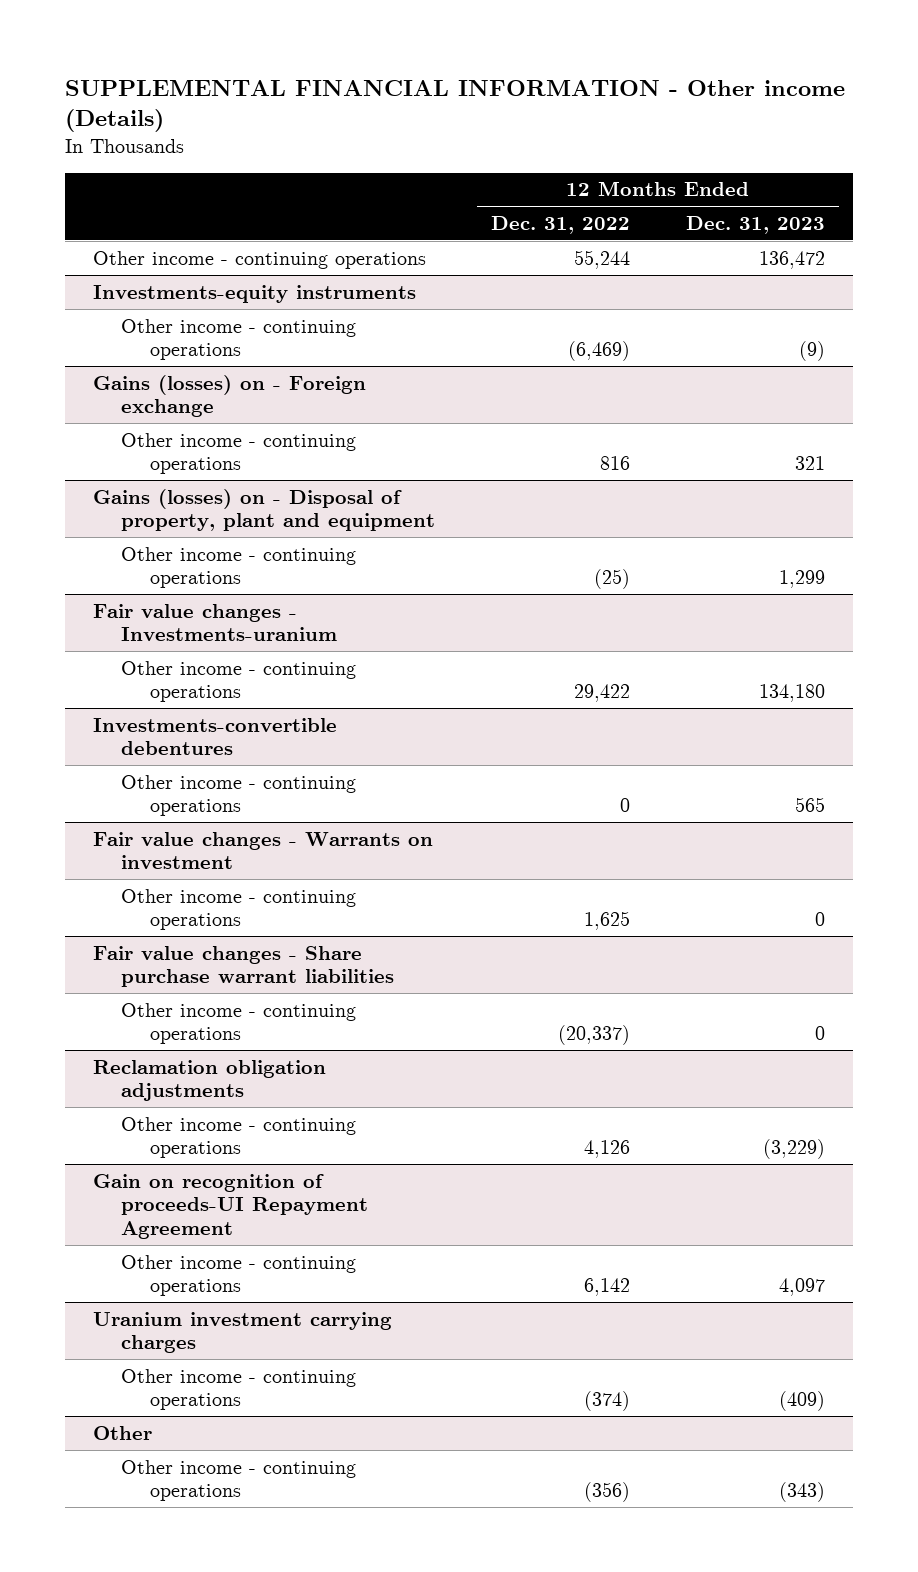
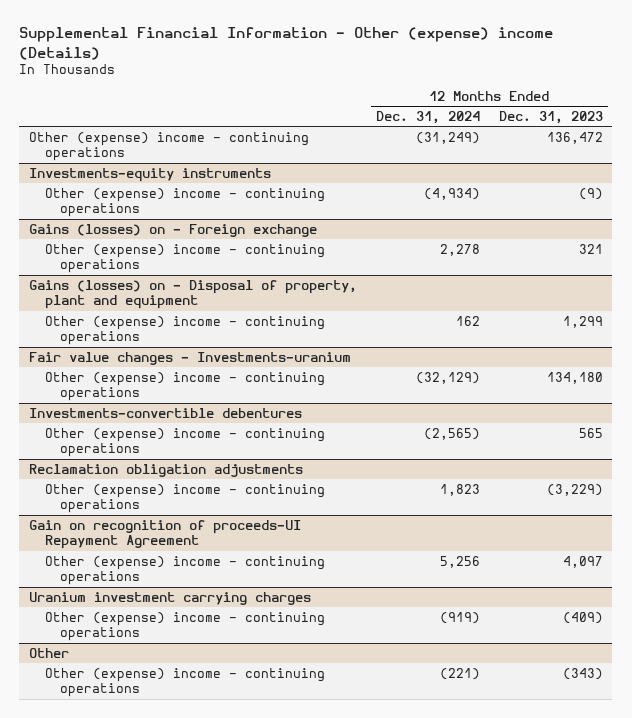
- SUPPLEMENTAL FINANCIAL INFORMATION - Other income (Details)
+ Supplemental Financial Information - Other (expense) income (Details)
- | 12 Months Ended Dec. 31, 2022 | 12 Months Ended Dec. 31, 2023
+ | 12 Months Ended Dec. 31, 2024 | 12 Months Ended Dec. 31, 2023
- Other income - continuing operations | 55,244 | 136,472
+ Other (expense) income - continuing operations | (31,249) | 136,472
@ Investments-equity instruments
- Other income - continuing operations | (6,469) | (9)
+ Other (expense) income - continuing operations | (4,934) | (9)
@ Gains (losses) on - Foreign exchange
- Other income - continuing operations | 816 | 321
+ Other (expense) income - continuing operations | 2,278 | 321
@ Gains (losses) on - Disposal of property, plant and equipment
- Other income - continuing operations | (25) | 1,299
+ Other (expense) income - continuing operations | 162 | 1,299
@ Fair value changes - Investments-uranium
- Other income - continuing operations | 29,422 | 134,180
+ Other (expense) income - continuing operations | (32,129) | 134,180
@ Investments-convertible debentures
- Other income - continuing operations | 0 | 565
- Fair value changes - Warrants on investment
- Other income - continuing operations | 1,625 | 0
- Fair value changes - Share purchase warrant liabilities
- Other income - continuing operations | (20,337) | 0
@ Investments-convertible debentures
+ Other (expense) income - continuing operations | (2,565) | 565
@ Reclamation obligation adjustments
- Other income - continuing operations | 4,126 | (3,229)
+ Other (expense) income - continuing operations | 1,823 | (3,229)
@ Gain on recognition of proceeds-UI Repayment Agreement
- Other income - continuing operations | 6,142 | 4,097
+ Other (expense) income - continuing operations | 5,256 | 4,097
@ Uranium investment carrying charges
- Other income - continuing operations | (374) | (409)
+ Other (expense) income - continuing operations | (919) | (409)
@ Other
- Other income - continuing operations | (356) | (343)
+ Other (expense) income - continuing operations | (221) | (343)

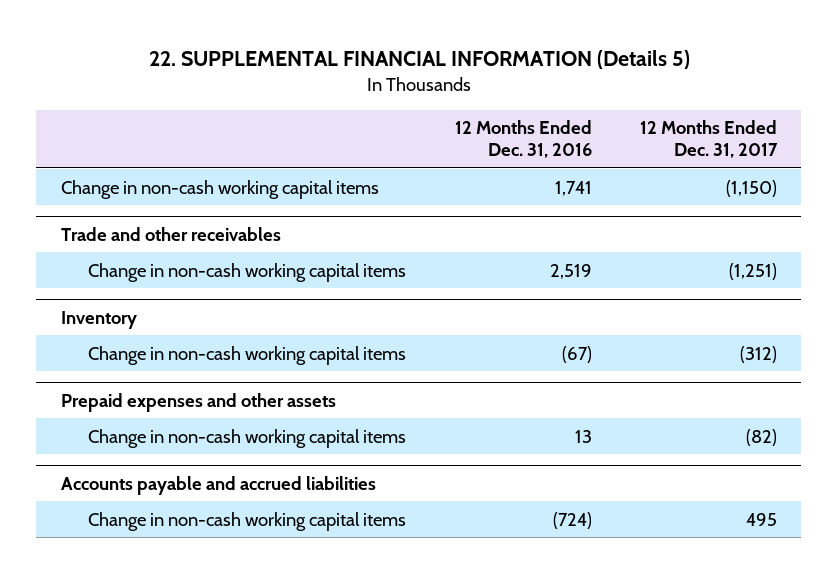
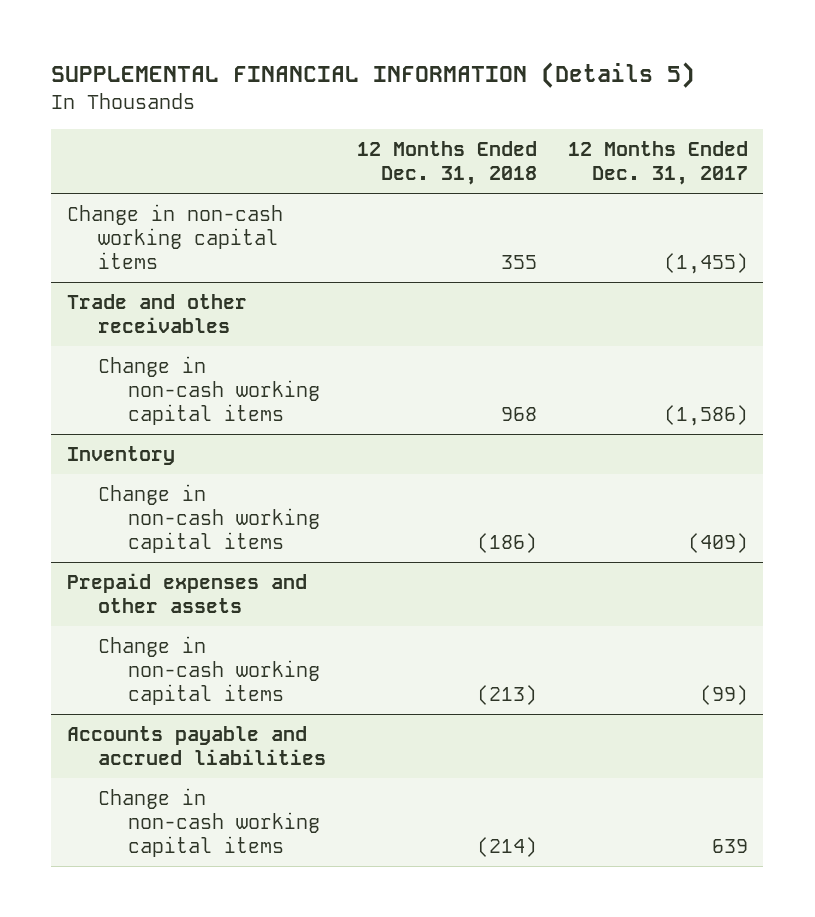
- 22. SUPPLEMENTAL FINANCIAL INFORMATION (Details 5)
+ SUPPLEMENTAL FINANCIAL INFORMATION (Details 5)
- | 12 Months Ended Dec. 31, 2016 | 12 Months Ended Dec. 31, 2017
+ | 12 Months Ended Dec. 31, 2018 | 12 Months Ended Dec. 31, 2017
- Change in non-cash working capital items | 1,741 | (1,150)
+ Change in non-cash working capital items | 355 | (1,455)
@ Trade and other receivables
- Change in non-cash working capital items | 2,519 | (1,251)
+ Change in non-cash working capital items | 968 | (1,586)
@ Inventory
- Change in non-cash working capital items | (67) | (312)
+ Change in non-cash working capital items | (186) | (409)
@ Prepaid expenses and other assets
- Change in non-cash working capital items | 13 | (82)
+ Change in non-cash working capital items | (213) | (99)
@ Accounts payable and accrued liabilities
- Change in non-cash working capital items | (724) | 495
+ Change in non-cash working capital items | (214) | 639

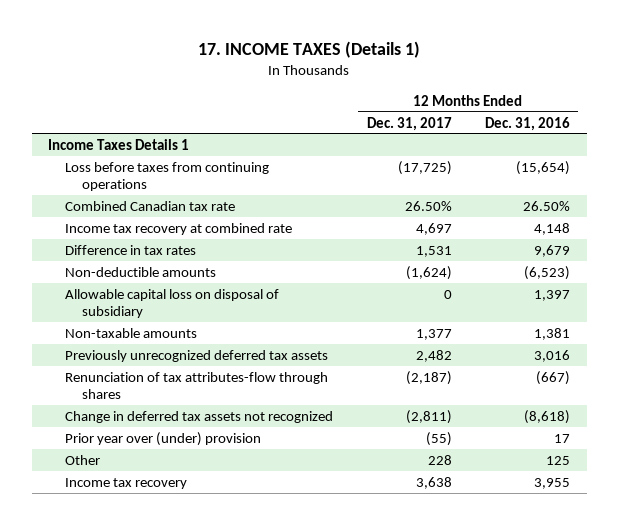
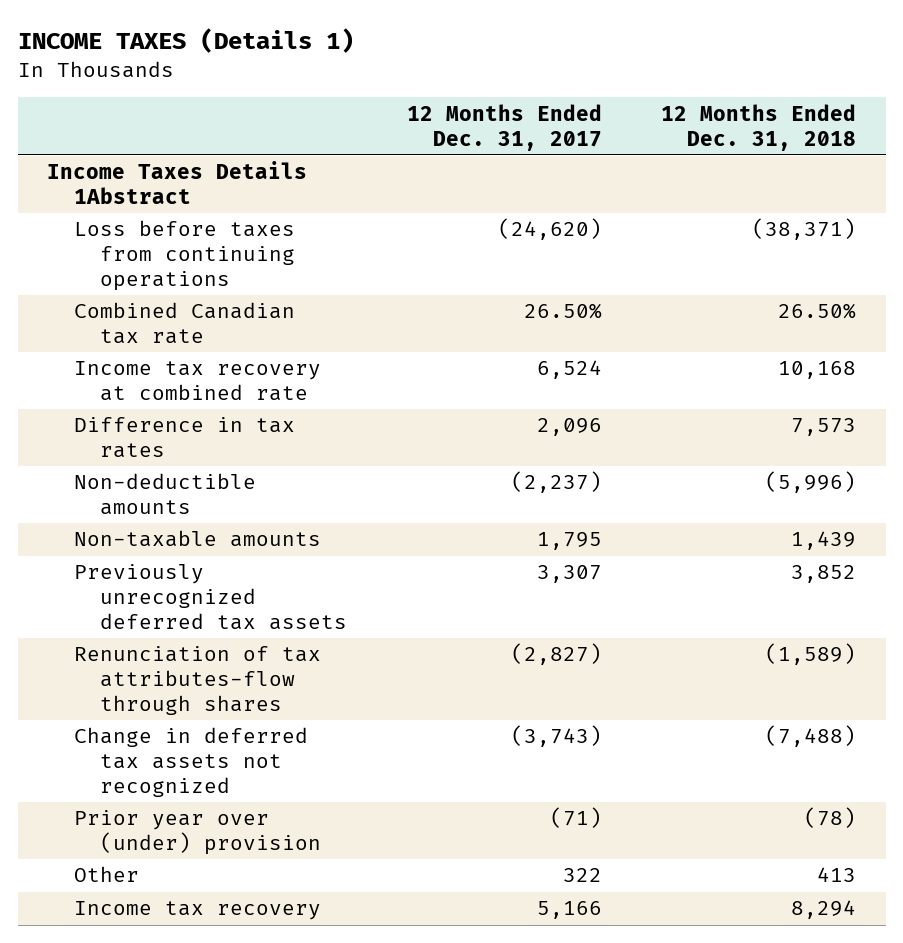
- 17. INCOME TAXES (Details 1)
+ INCOME TAXES (Details 1)
- | 12 Months Ended Dec. 31, 2017 | 12 Months Ended Dec. 31, 2016
+ | 12 Months Ended Dec. 31, 2017 | 12 Months Ended Dec. 31, 2018
- Income Taxes Details 1
- Loss before taxes from continuing operations | (17,725) | (15,654)
+ Income Taxes Details 1Abstract
+ Loss before taxes from continuing operations | (24,620) | (38,371)
- Income tax recovery at combined rate | 4,697 | 4,148
- Difference in tax rates | 1,531 | 9,679
- Non-deductible amounts | (1,624) | (6,523)
- Allowable capital loss on disposal of subsidiary | 0 | 1,397
- Non-taxable amounts | 1,377 | 1,381
- Previously unrecognized deferred tax assets | 2,482 | 3,016
- Renunciation of tax attributes-flow through shares | (2,187) | (667)
- Change in deferred tax assets not recognized | (2,811) | (8,618)
- Prior year over (under) provision | (55) | 17
- Other | 228 | 125
- Income tax recovery | 3,638 | 3,955
+ Income tax recovery at combined rate | 6,524 | 10,168
+ Difference in tax rates | 2,096 | 7,573
+ Non-deductible amounts | (2,237) | (5,996)
+ Non-taxable amounts | 1,795 | 1,439
+ Previously unrecognized deferred tax assets | 3,307 | 3,852
+ Renunciation of tax attributes-flow through shares | (2,827) | (1,589)
+ Change in deferred tax assets not recognized | (3,743) | (7,488)
+ Prior year over (under) provision | (71) | (78)
+ Other | 322 | 413
+ Income tax recovery | 5,166 | 8,294

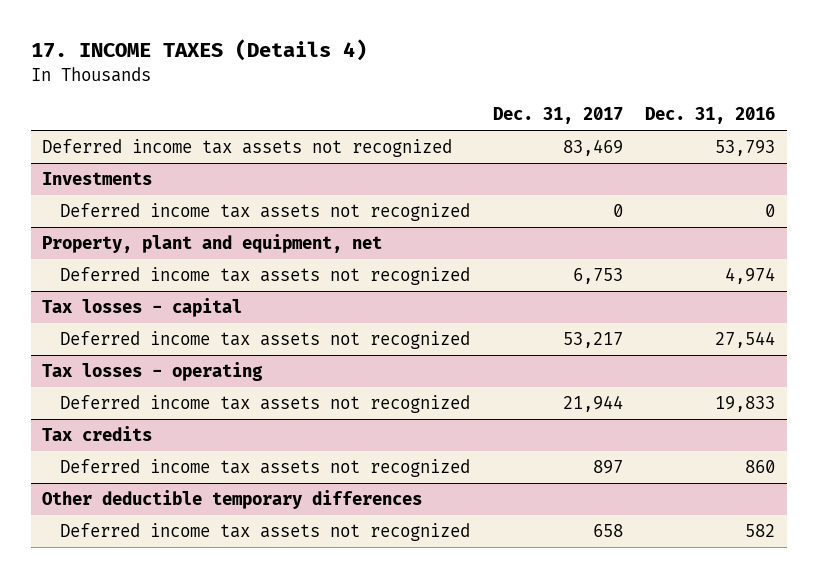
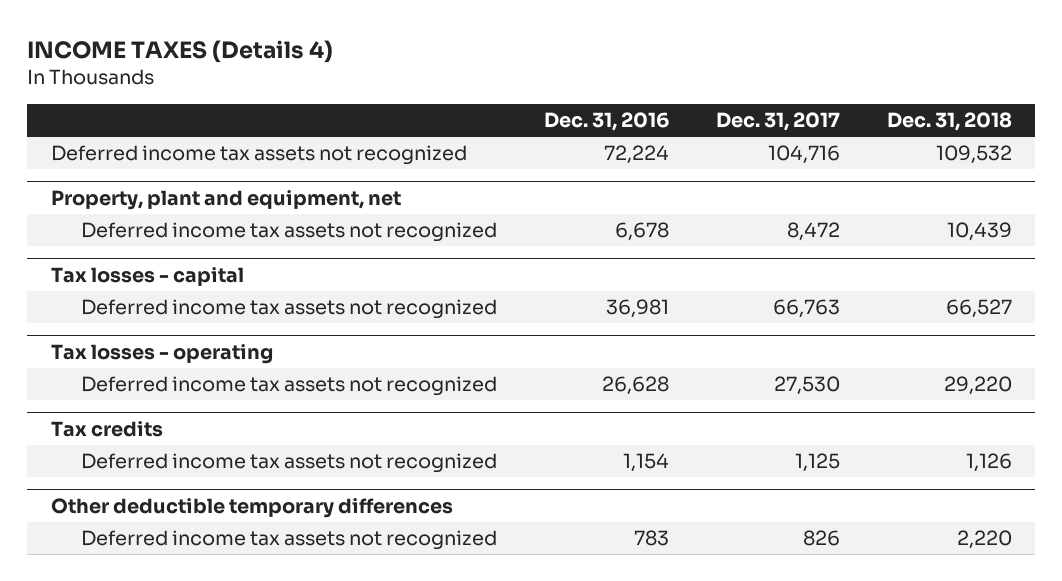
- 17. INCOME TAXES (Details 4)
+ INCOME TAXES (Details 4)
- | Dec. 31, 2017 | Dec. 31, 2016
+ | Dec. 31, 2016 | Dec. 31, 2017 | Dec. 31, 2018
- Deferred income tax assets not recognized | 83,469 | 53,793
- Investments
- Deferred income tax assets not recognized | 0 | 0
+ Deferred income tax assets not recognized | 72,224 | 104,716 | 109,532
@ Property, plant and equipment, net
- Deferred income tax assets not recognized | 6,753 | 4,974
+ Deferred income tax assets not recognized | 6,678 | 8,472 | 10,439
@ Tax losses - capital
- Deferred income tax assets not recognized | 53,217 | 27,544
+ Deferred income tax assets not recognized | 36,981 | 66,763 | 66,527
@ Tax losses - operating
- Deferred income tax assets not recognized | 21,944 | 19,833
+ Deferred income tax assets not recognized | 26,628 | 27,530 | 29,220
@ Tax credits
- Deferred income tax assets not recognized | 897 | 860
+ Deferred income tax assets not recognized | 1,154 | 1,125 | 1,126
@ Other deductible temporary differences
- Deferred income tax assets not recognized | 658 | 582
+ Deferred income tax assets not recognized | 783 | 826 | 2,220

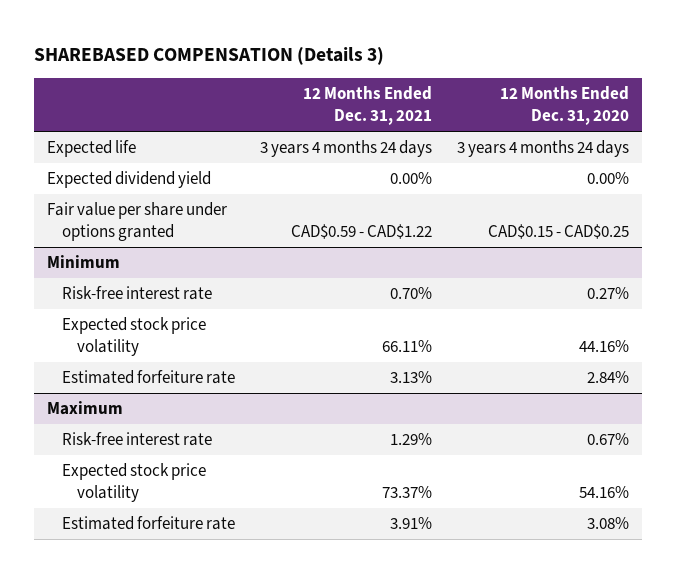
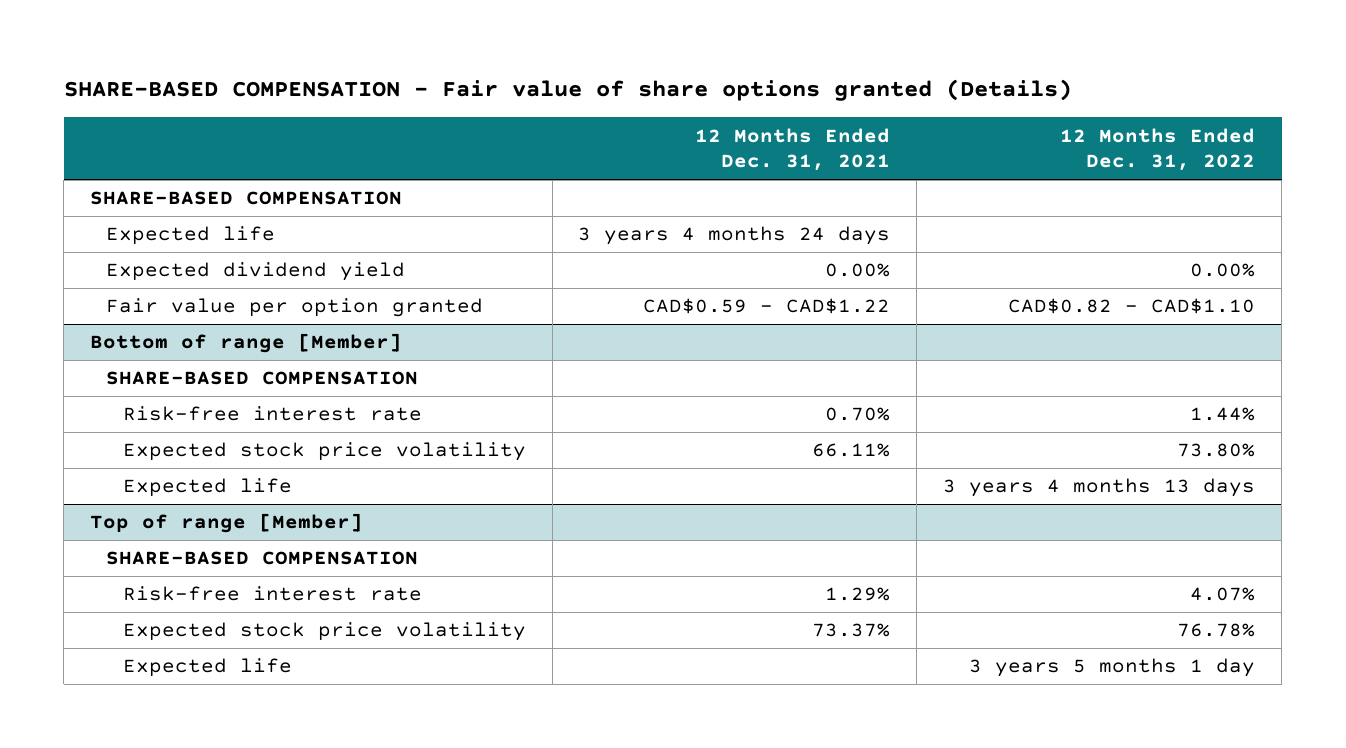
- SHAREBASED COMPENSATION (Details 3)
+ SHARE-BASED COMPENSATION - Fair value of share options granted (Details)
- | 12 Months Ended Dec. 31, 2021 | 12 Months Ended Dec. 31, 2020
+ | 12 Months Ended Dec. 31, 2021 | 12 Months Ended Dec. 31, 2022
+ SHARE-BASED COMPENSATION
- Fair value per share under options granted | CAD$0.59 - CAD$1.22 | CAD$0.15 - CAD$0.25
- Minimum
+ Fair value per option granted | CAD$0.59 - CAD$1.22 | CAD$0.82 - CAD$1.10
+ Bottom of range [Member]
+ SHARE-BASED COMPENSATION
- Estimated forfeiture rate | 3.13% | 2.84%
- Maximum
+ Expected life | | 3 years 4 months 13 days
+ Top of range [Member]
+ SHARE-BASED COMPENSATION
- Estimated forfeiture rate | 3.91% | 3.08%
+ Expected life | | 3 years 5 months 1 day

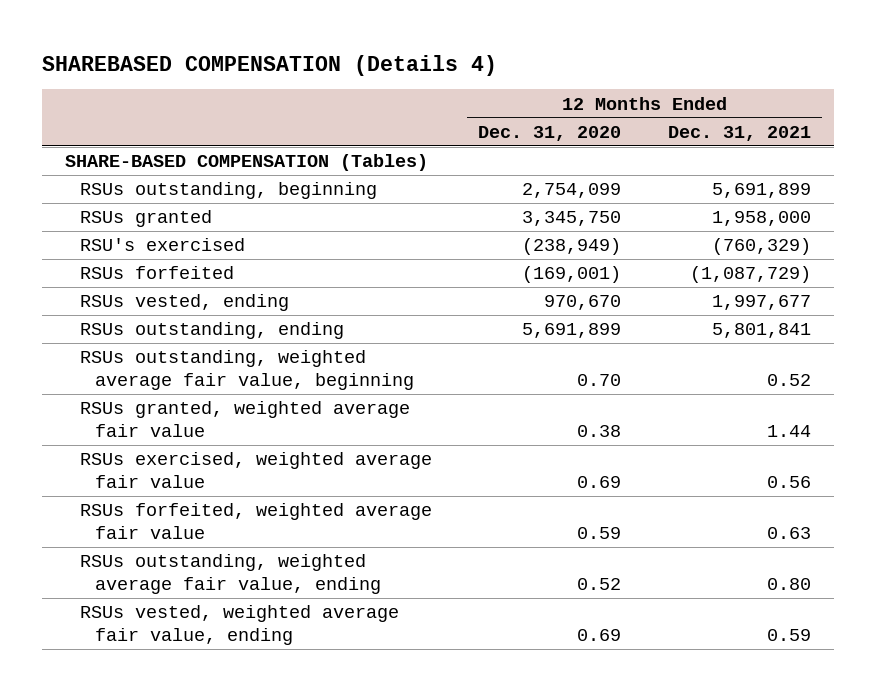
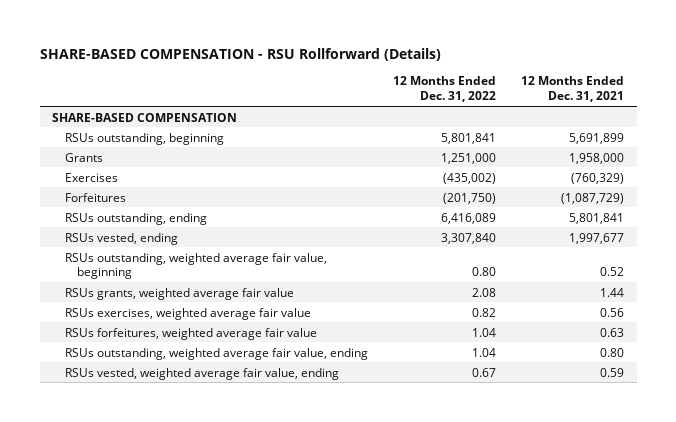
- SHAREBASED COMPENSATION (Details 4)
+ SHARE-BASED COMPENSATION - RSU Rollforward (Details)
- | 12 Months Ended Dec. 31, 2020 | 12 Months Ended Dec. 31, 2021
+ | 12 Months Ended Dec. 31, 2022 | 12 Months Ended Dec. 31, 2021
- SHARE-BASED COMPENSATION (Tables)
+ SHARE-BASED COMPENSATION
- RSUs granted | 3,345,750 | 1,958,000
- RSU's exercised | (238,949) | (760,329)
- RSUs forfeited | (169,001) | (1,087,729)
+ Grants | 1,251,000 | 1,958,000
+ Exercises | (435,002) | (760,329)
+ Forfeitures | (201,750) | (1,087,729)
moved down: RSUs vested, ending | 3,307,840 | 1,997,677
- RSUs granted, weighted average fair value | 0.38 | 1.44
- RSUs exercised, weighted average fair value | 0.69 | 0.56
- RSUs forfeited, weighted average fair value | 0.59 | 0.63
+ RSUs grants, weighted average fair value | 2.08 | 1.44
+ RSUs exercises, weighted average fair value | 0.82 | 0.56
+ RSUs forfeitures, weighted average fair value | 1.04 | 0.63

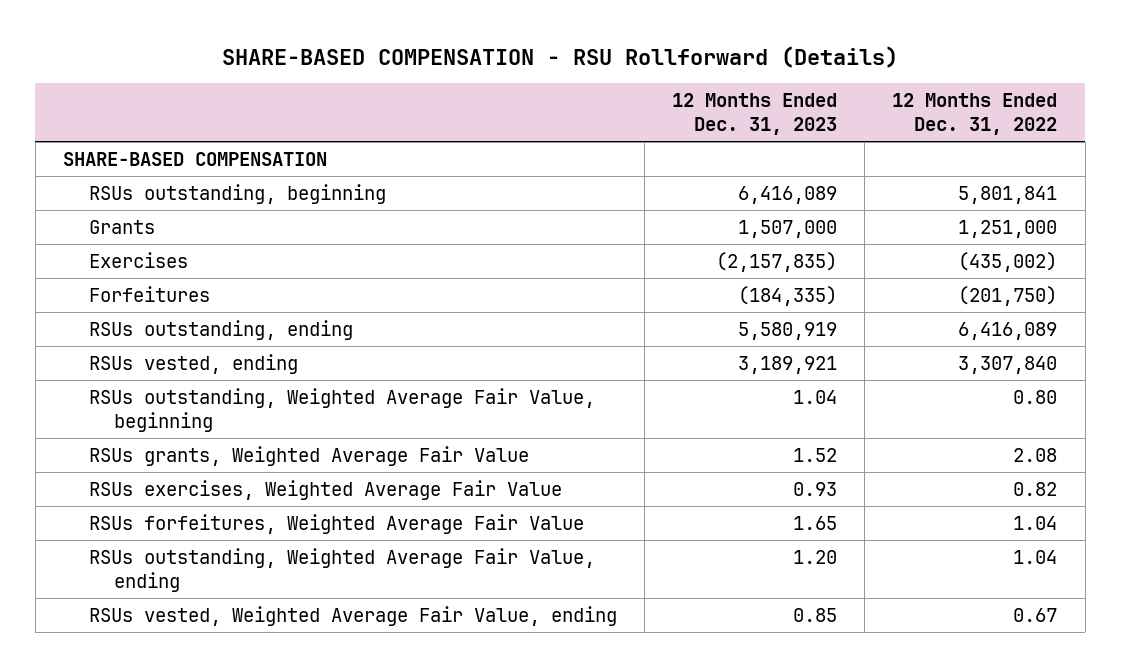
- | 12 Months Ended Dec. 31, 2022 | 12 Months Ended Dec. 31, 2021
+ | 12 Months Ended Dec. 31, 2023 | 12 Months Ended Dec. 31, 2022
- RSUs outstanding, weighted average fair value, beginning | 0.80 | 0.52
- RSUs grants, weighted average fair value | 2.08 | 1.44
- RSUs exercises, weighted average fair value | 0.82 | 0.56
- RSUs forfeitures, weighted average fair value | 1.04 | 0.63
- RSUs outstanding, weighted average fair value, ending | 1.04 | 0.80
- RSUs vested, weighted average fair value, ending | 0.67 | 0.59
+ RSUs outstanding, Weighted Average Fair Value, beginning | 1.04 | 0.80
+ RSUs grants, Weighted Average Fair Value | 1.52 | 2.08
+ RSUs exercises, Weighted Average Fair Value | 0.93 | 0.82
+ RSUs forfeitures, Weighted Average Fair Value | 1.65 | 1.04
+ RSUs outstanding, Weighted Average Fair Value, ending | 1.20 | 1.04
+ RSUs vested, Weighted Average Fair Value, ending | 0.85 | 0.67

